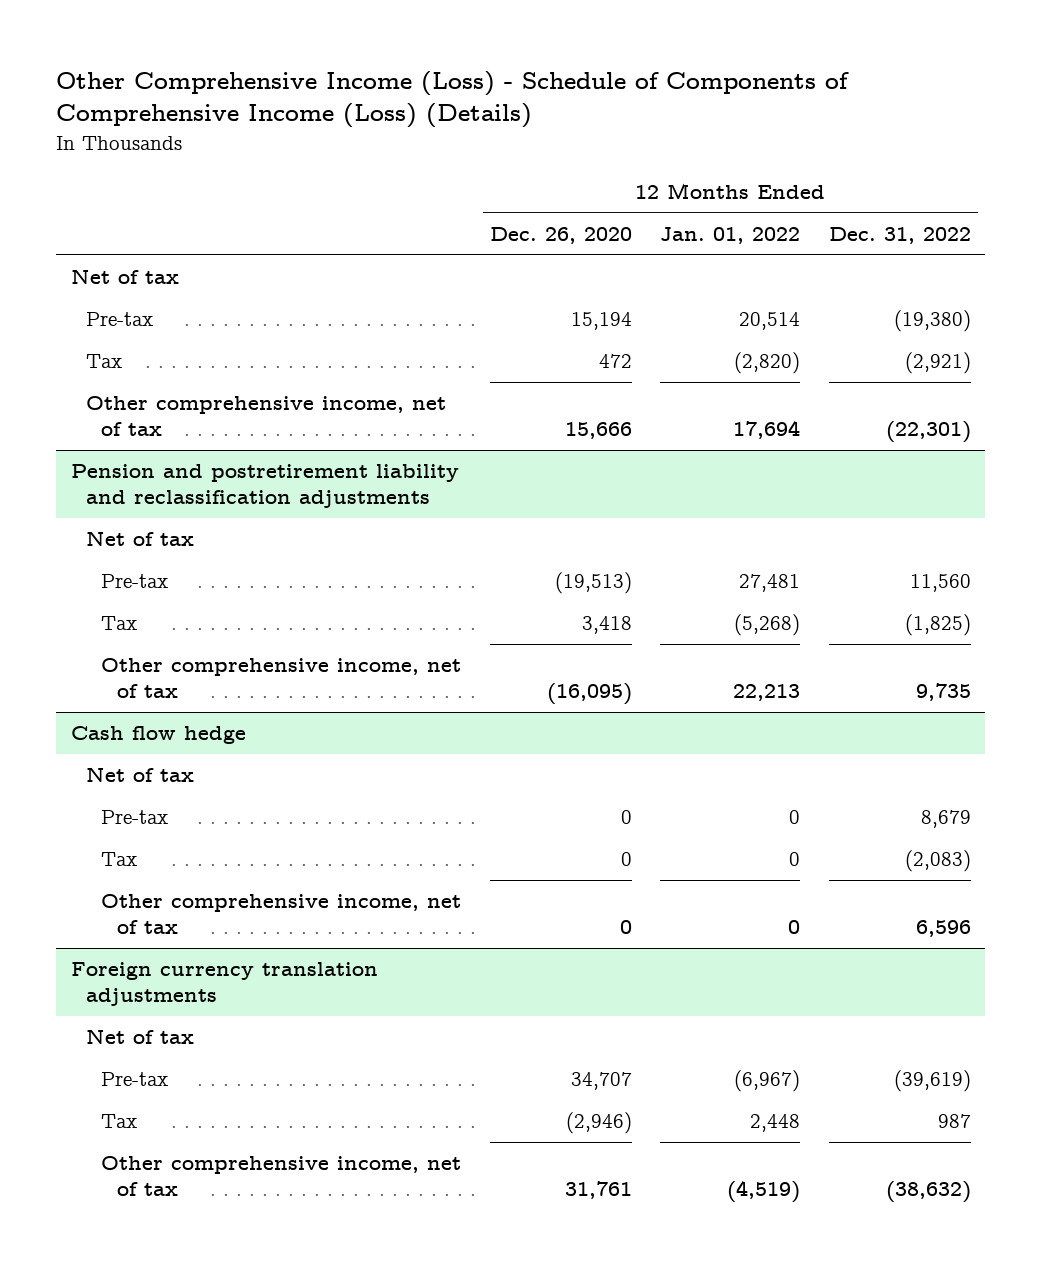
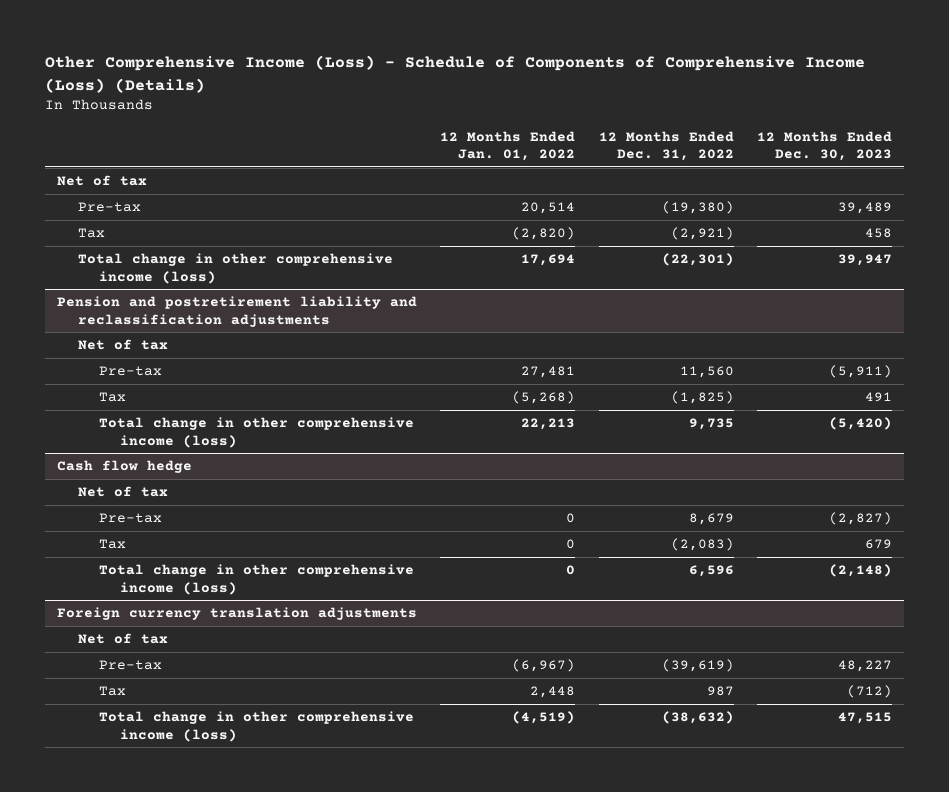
- | 12 Months Ended Dec. 26, 2020 | 12 Months Ended Jan. 01, 2022 | 12 Months Ended Dec. 31, 2022
+ | 12 Months Ended Jan. 01, 2022 | 12 Months Ended Dec. 31, 2022 | 12 Months Ended Dec. 30, 2023
- Other comprehensive income, net of tax | 15,666 | 17,694 | (22,301)
+ Total change in other comprehensive income (loss) | 17,694 | (22,301) | 39,947
@ Pension and postretirement liability and reclassification adjustments
- Other comprehensive income, net of tax | (16,095) | 22,213 | 9,735
+ Total change in other comprehensive income (loss) | 22,213 | 9,735 | (5,420)
@ Cash flow hedge
- Other comprehensive income, net of tax | 0 | 0 | 6,596
+ Total change in other comprehensive income (loss) | 0 | 6,596 | (2,148)
@ Foreign currency translation adjustments
- Other comprehensive income, net of tax | 31,761 | (4,519) | (38,632)
+ Total change in other comprehensive income (loss) | (4,519) | (38,632) | 47,515

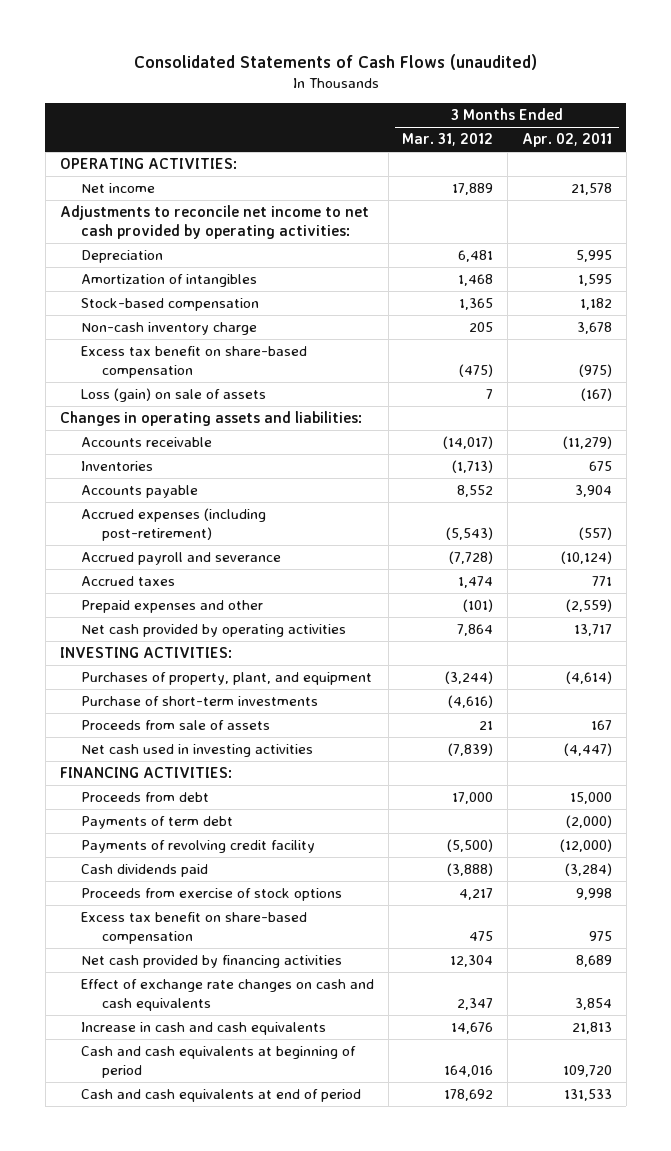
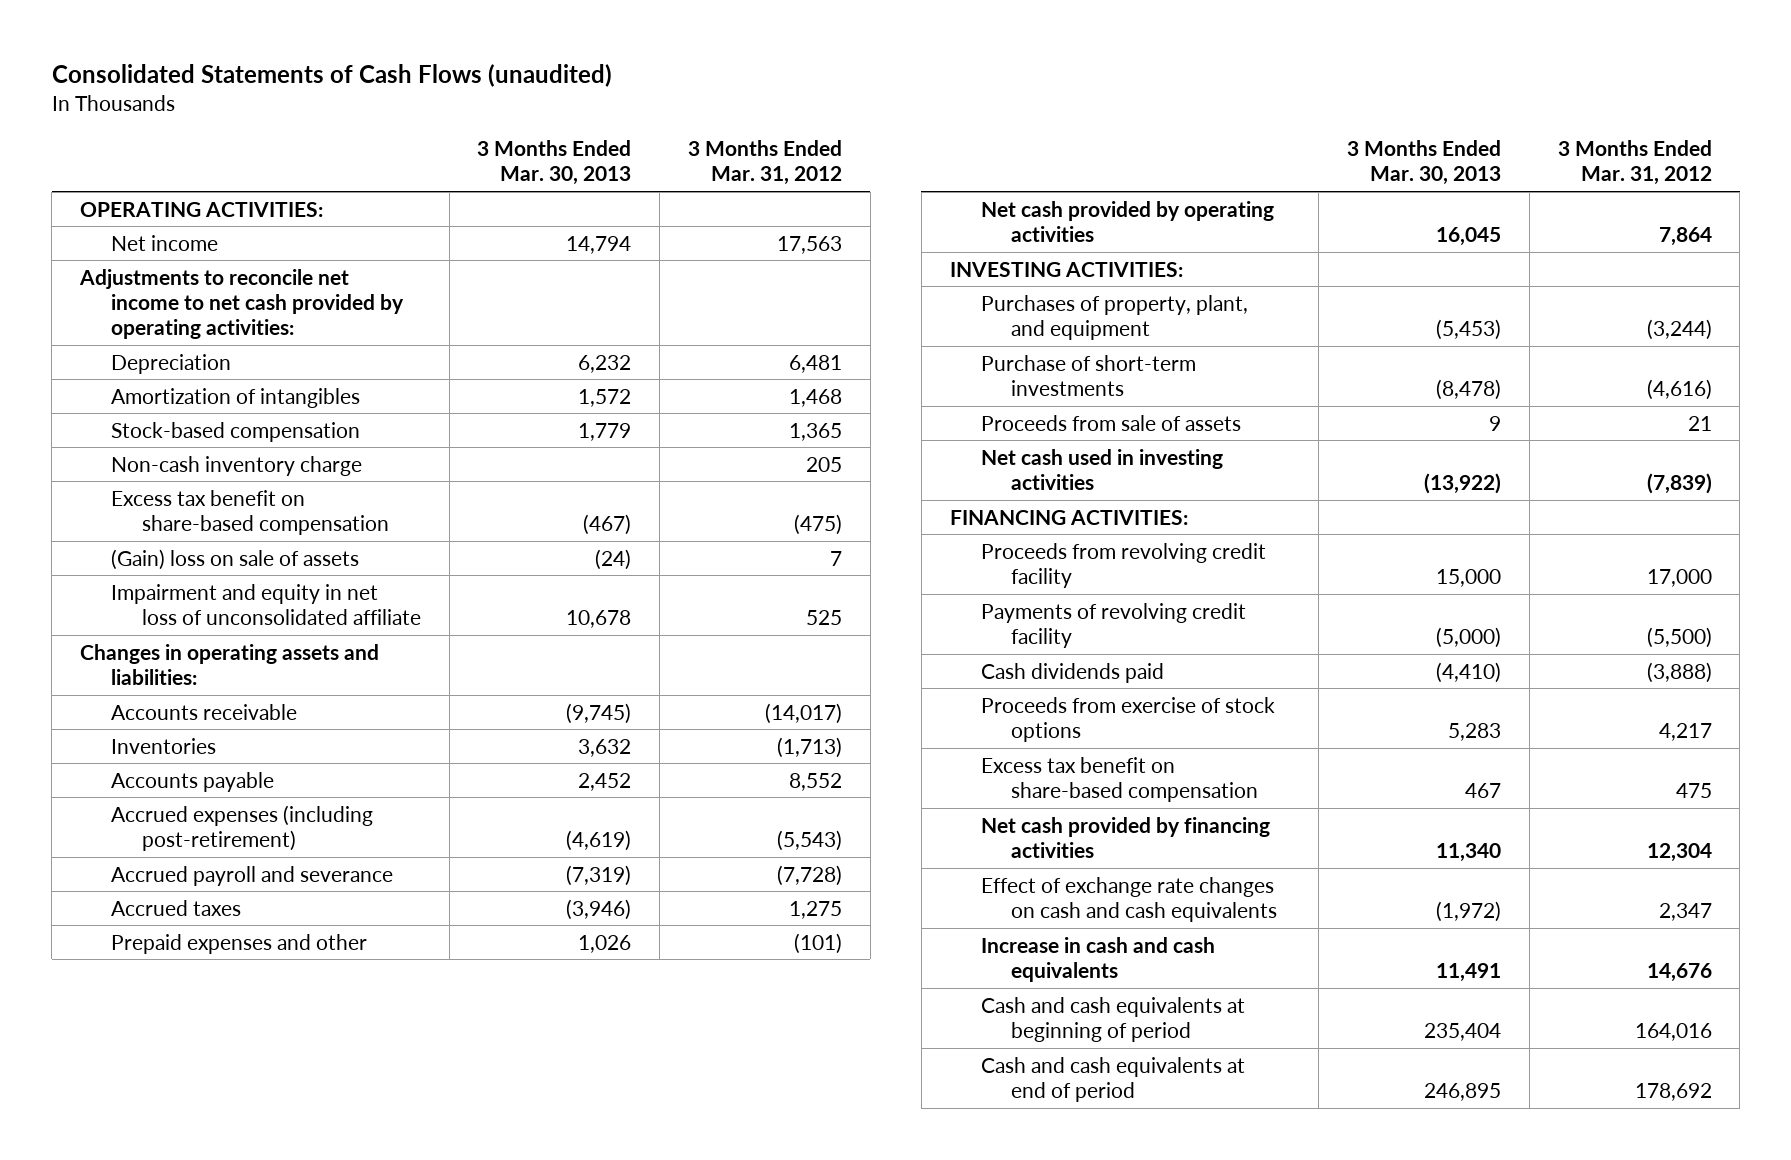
- | 3 Months Ended Mar. 31, 2012 | 3 Months Ended Apr. 02, 2011
+ | 3 Months Ended Mar. 30, 2013 | 3 Months Ended Mar. 31, 2012
- Net income | 17,889 | 21,578
+ Net income | 14,794 | 17,563
- Loss (gain) on sale of assets | 7 | (167)
+ (Gain) loss on sale of assets | (24) | 7
+ Impairment and equity in net loss of unconsolidated affiliate | 10,678 | 525
- Accrued taxes | 1,474 | 771
+ Accrued taxes | (3,946) | 1,275
- Proceeds from debt | 17,000 | 15,000
- Payments of term debt | | (2,000)
+ Proceeds from revolving credit facility | 15,000 | 17,000

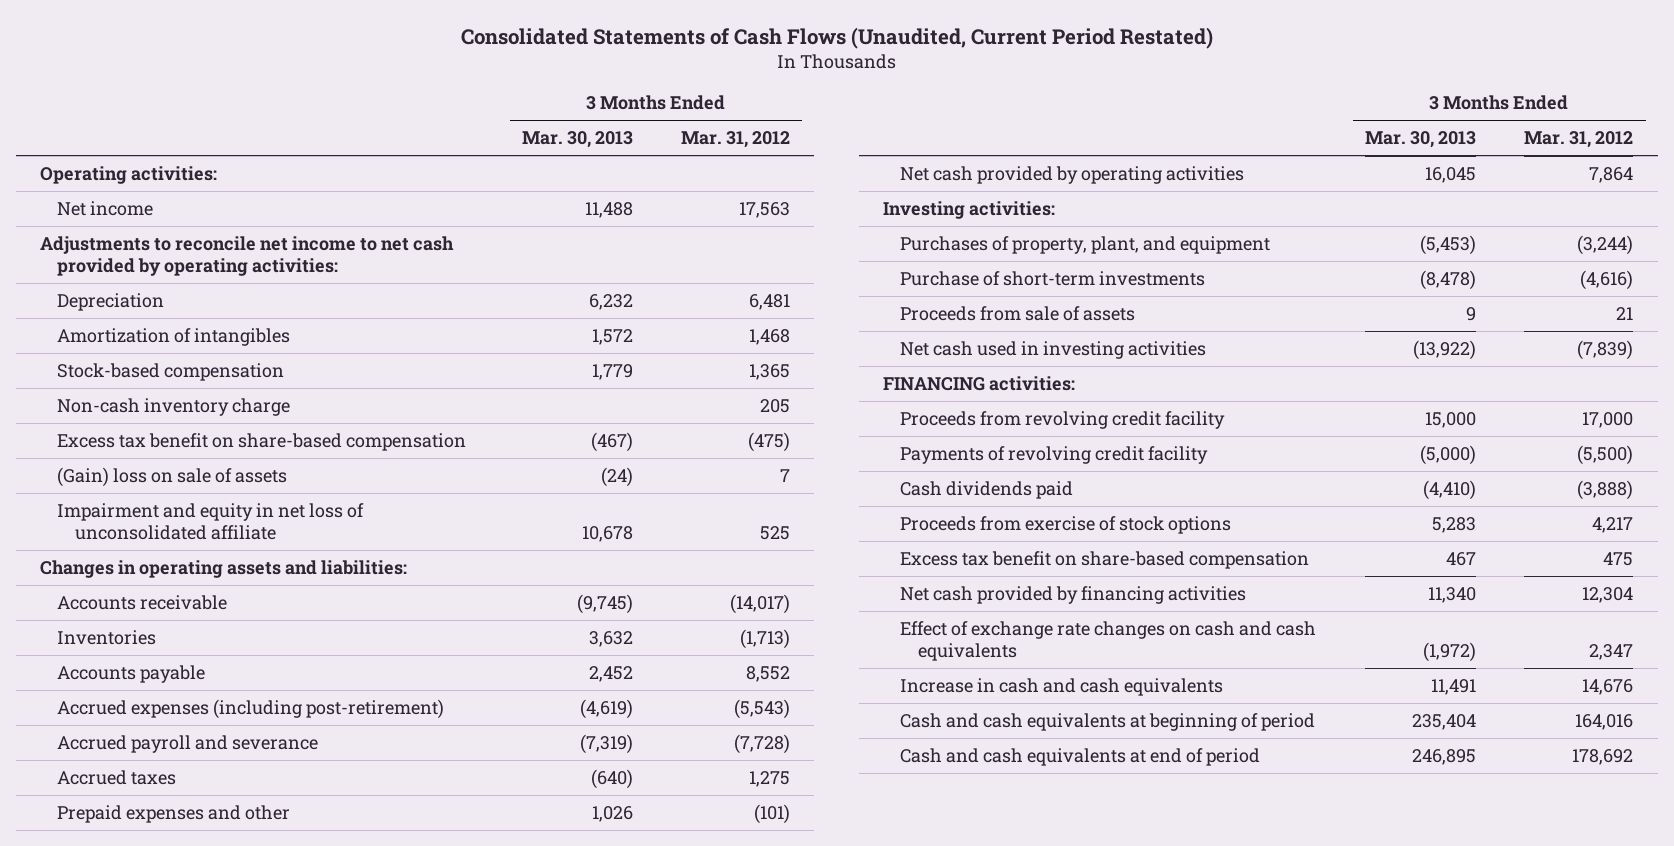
- Consolidated Statements of Cash Flows (unaudited)
+ Consolidated Statements of Cash Flows (Unaudited, Current Period Restated)
- OPERATING ACTIVITIES:
- Net income | 14,794 | 17,563
+ Operating activities:
+ Net income | 11,488 | 17,563
- Accrued taxes | (3,946) | 1,275
+ Accrued taxes | (640) | 1,275
- INVESTING ACTIVITIES:
+ Investing activities:
- FINANCING ACTIVITIES:
+ FINANCING activities:

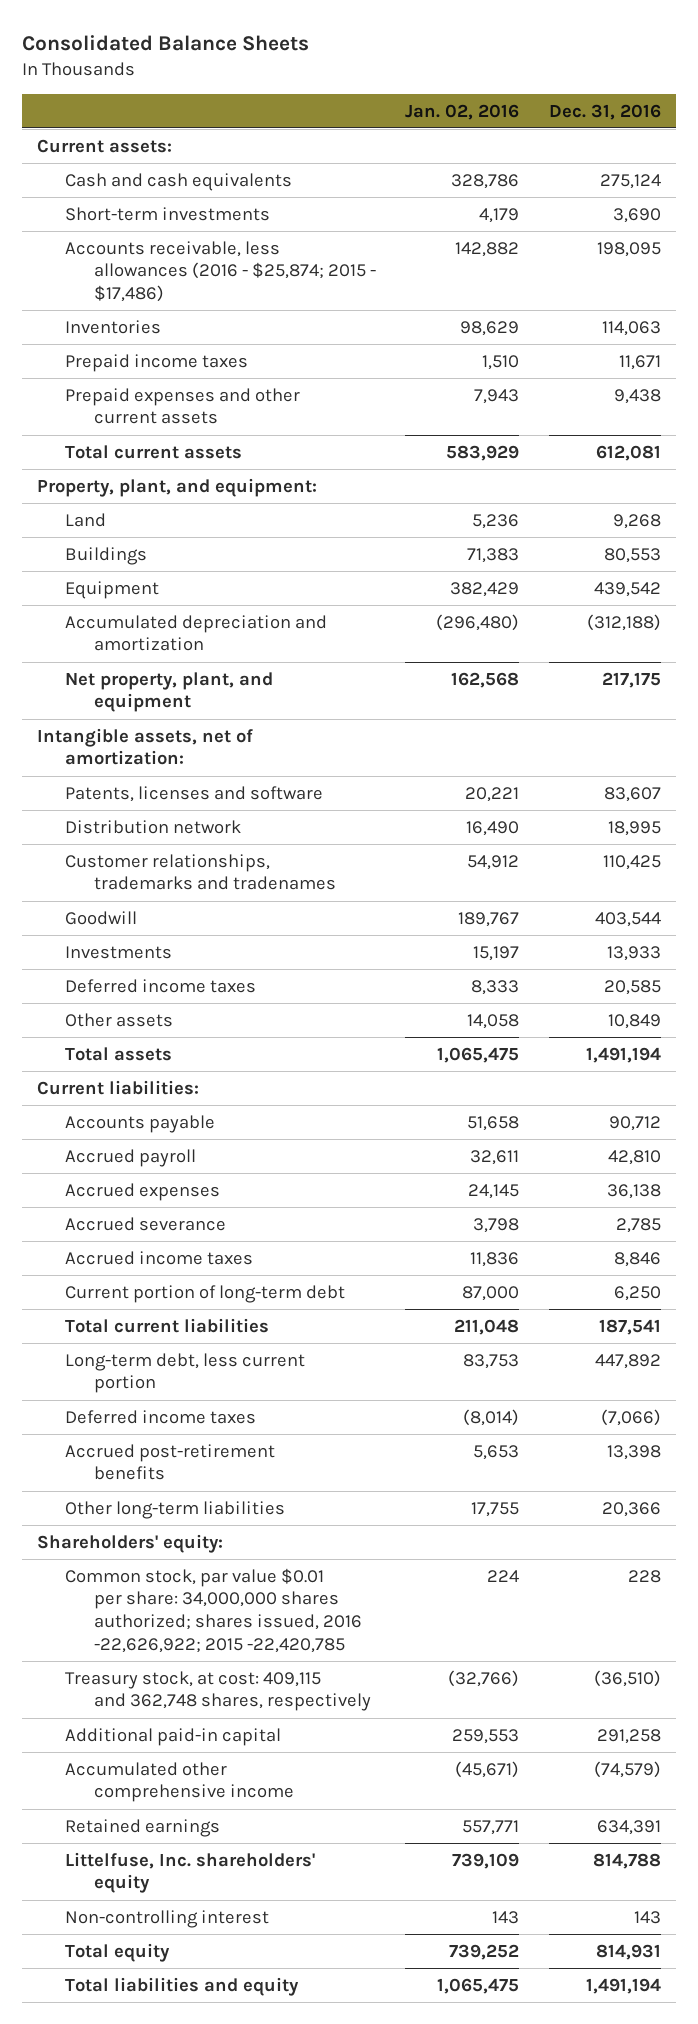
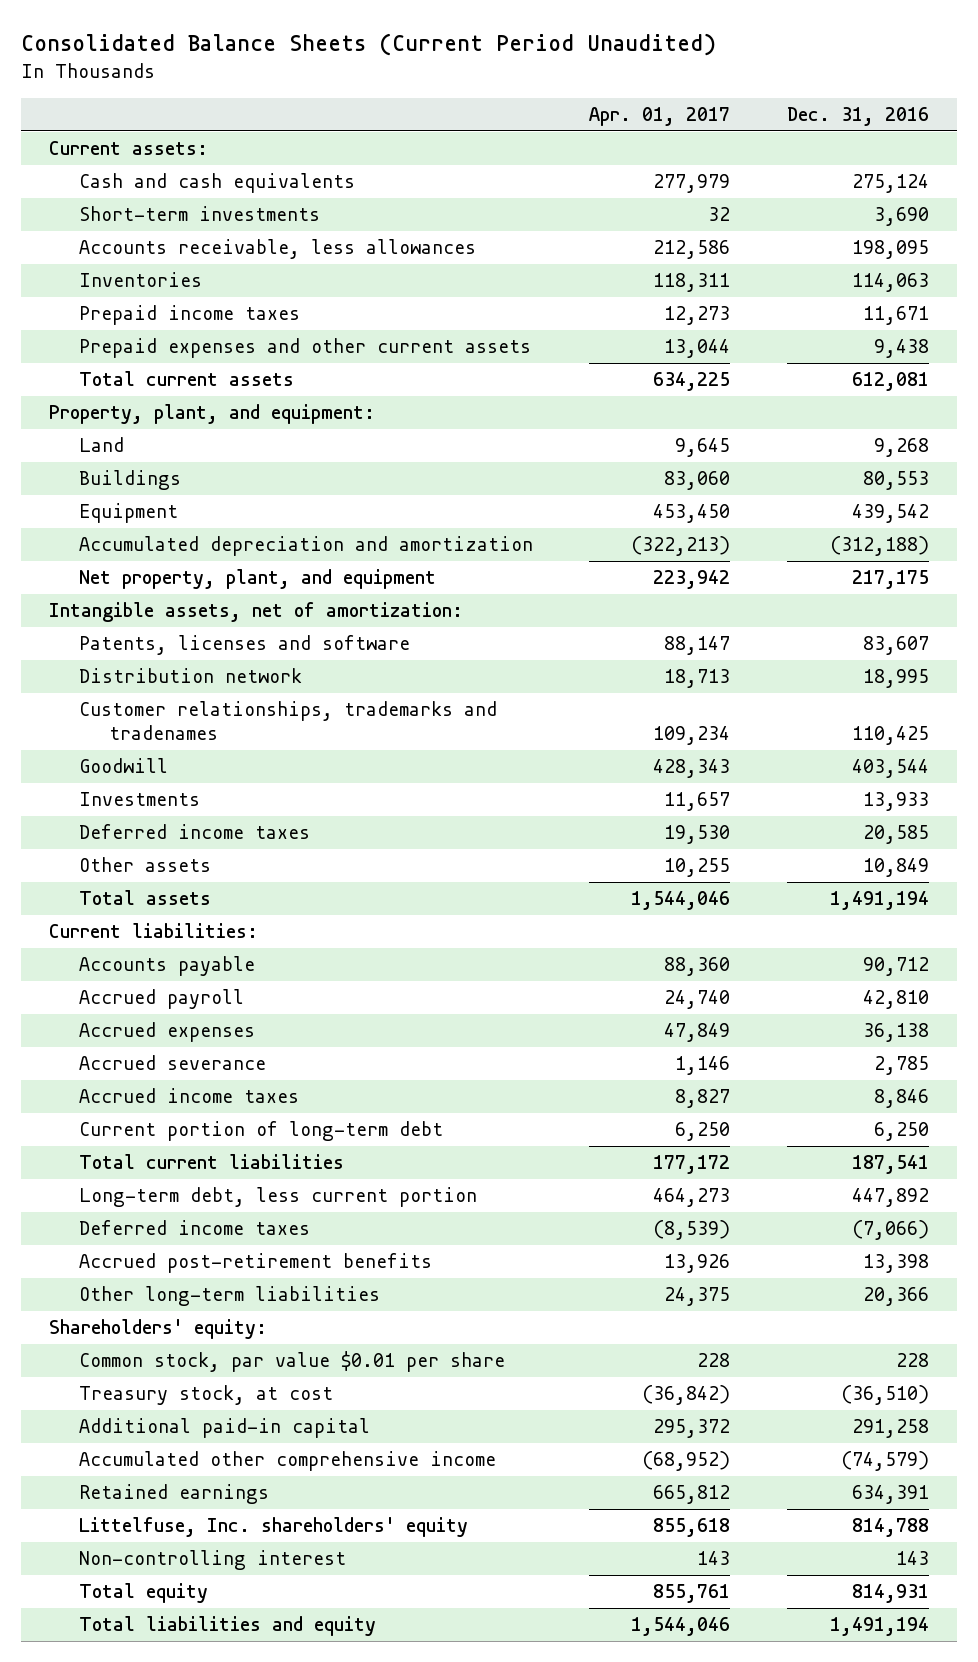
- Consolidated Balance Sheets
+ Consolidated Balance Sheets (Current Period Unaudited)
- | Jan. 02, 2016 | Dec. 31, 2016
+ | Apr. 01, 2017 | Dec. 31, 2016
- Accounts receivable, less allowances (2016 - $25,874; 2015 - $17,486) | 142,882 | 198,095
+ Accounts receivable, less allowances | 212,586 | 198,095
- Common stock, par value $0.01 per share: 34,000,000 shares authorized; shares issued, 2016 -22,626,922; 2015 -22,420,785 | 224 | 228
- Treasury stock, at cost: 409,115 and 362,748 shares, respectively | (32,766) | (36,510)
+ Common stock, par value $0.01 per share | 228 | 228
+ Treasury stock, at cost | (36,842) | (36,510)

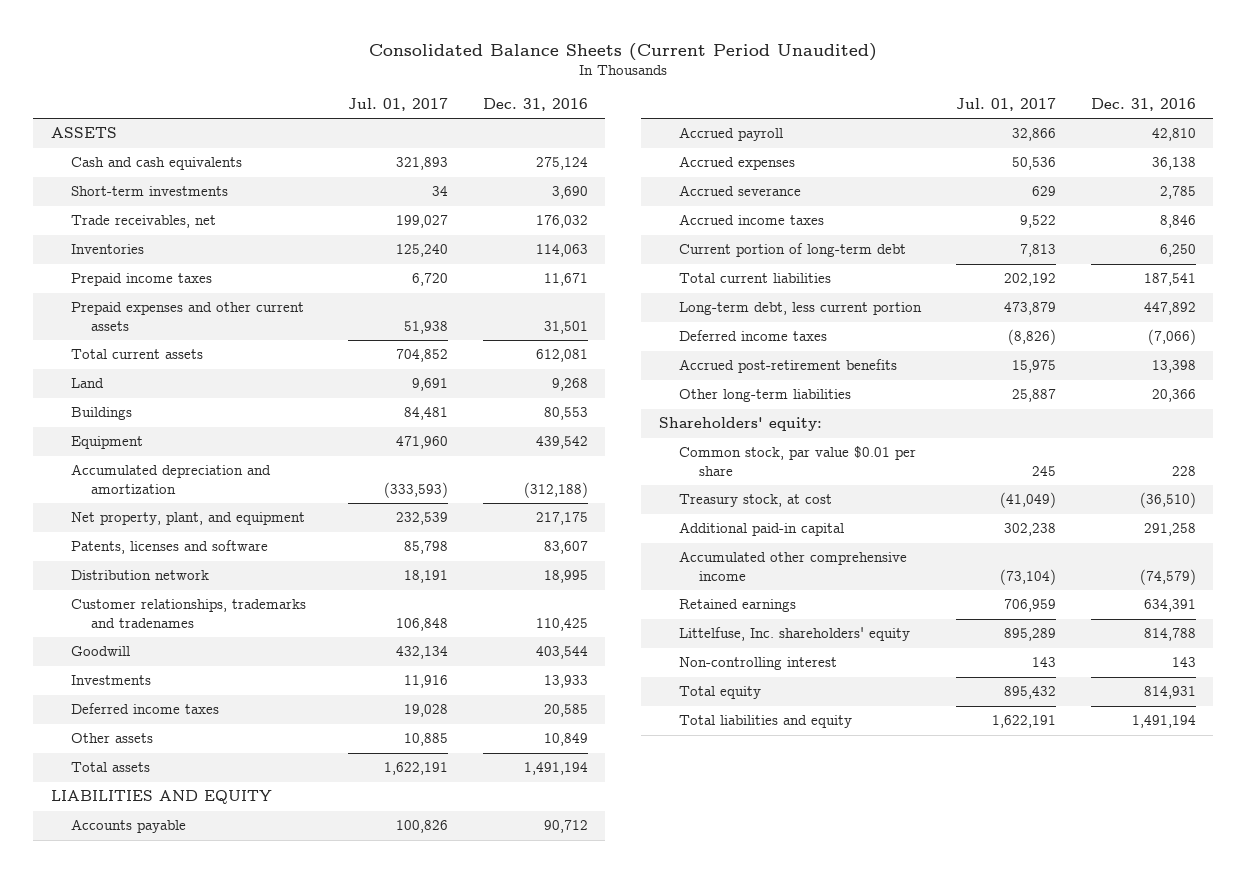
- | Apr. 01, 2017 | Dec. 31, 2016
+ | Jul. 01, 2017 | Dec. 31, 2016
- Current assets:
+ ASSETS
- Accounts receivable, less allowances | 212,586 | 198,095
+ Trade receivables, net | 199,027 | 176,032
- Prepaid expenses and other current assets | 13,044 | 9,438
+ Prepaid expenses and other current assets | 51,938 | 31,501
- Property, plant, and equipment:
- Intangible assets, net of amortization:
- Current liabilities:
+ LIABILITIES AND EQUITY

